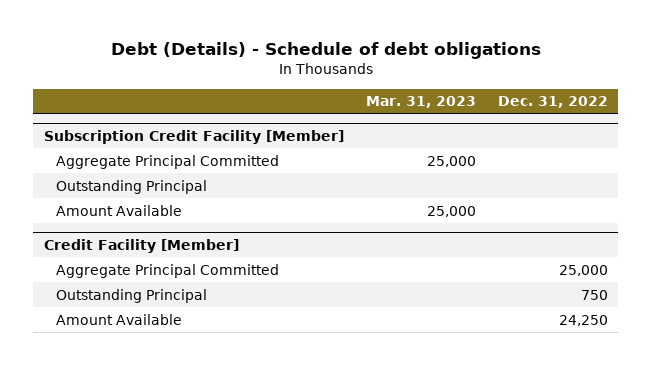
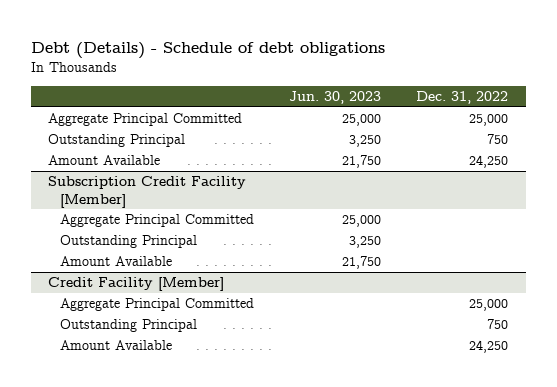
- | Mar. 31, 2023 | Dec. 31, 2022
+ | Jun. 30, 2023 | Dec. 31, 2022
+ Aggregate Principal Committed | 25,000 | 25,000
+ Outstanding Principal | 3,250 | 750
+ Amount Available | 21,750 | 24,250

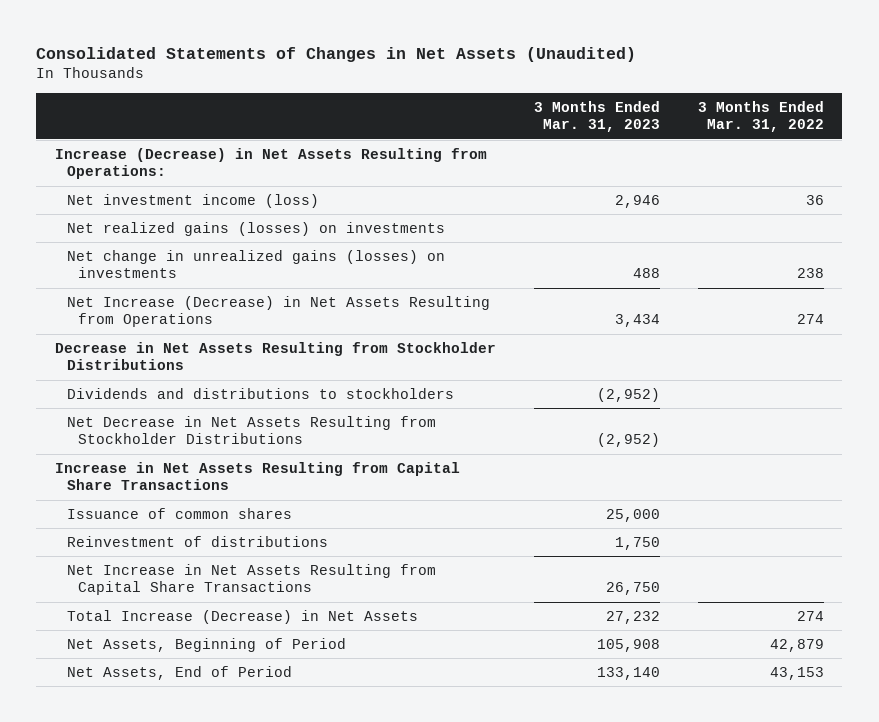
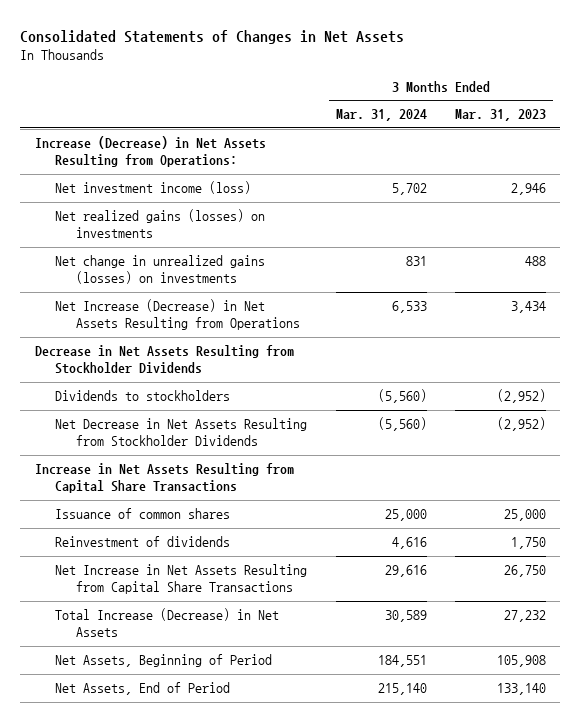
- Consolidated Statements of Changes in Net Assets (Unaudited)
+ Consolidated Statements of Changes in Net Assets
- | 3 Months Ended Mar. 31, 2023 | 3 Months Ended Mar. 31, 2022
+ | 3 Months Ended Mar. 31, 2024 | 3 Months Ended Mar. 31, 2023
- Decrease in Net Assets Resulting from Stockholder Distributions
- Dividends and distributions to stockholders | (2,952) |
- Net Decrease in Net Assets Resulting from Stockholder Distributions | (2,952) |
+ Decrease in Net Assets Resulting from Stockholder Dividends
+ Dividends to stockholders | (5,560) | (2,952)
+ Net Decrease in Net Assets Resulting from Stockholder Dividends | (5,560) | (2,952)
- Reinvestment of distributions | 1,750 |
+ Reinvestment of dividends | 4,616 | 1,750

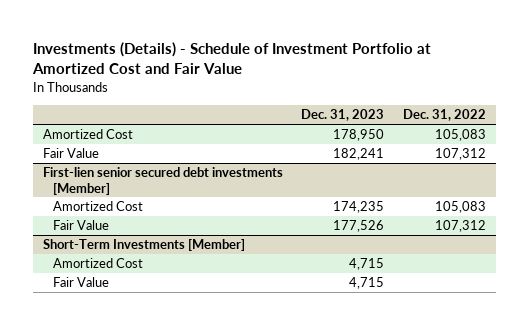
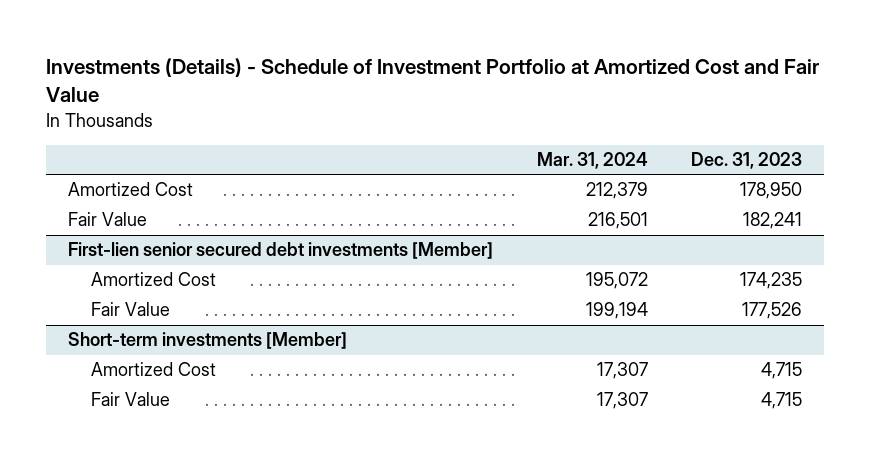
- | Dec. 31, 2023 | Dec. 31, 2022
+ | Mar. 31, 2024 | Dec. 31, 2023
- Short-Term Investments [Member]
+ Short-term investments [Member]

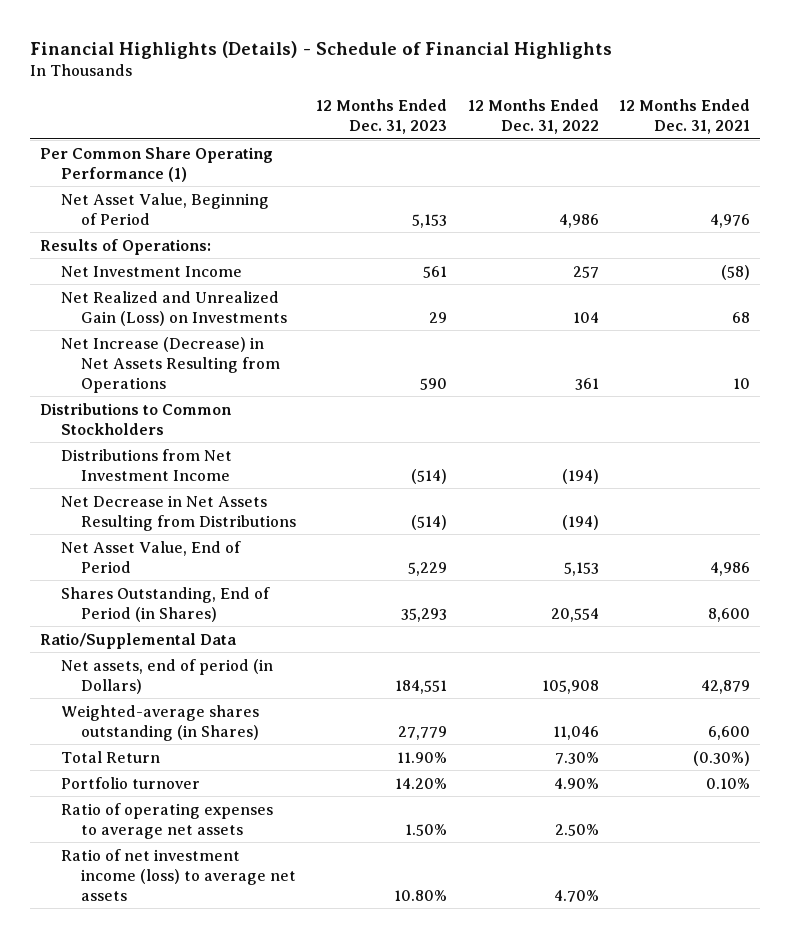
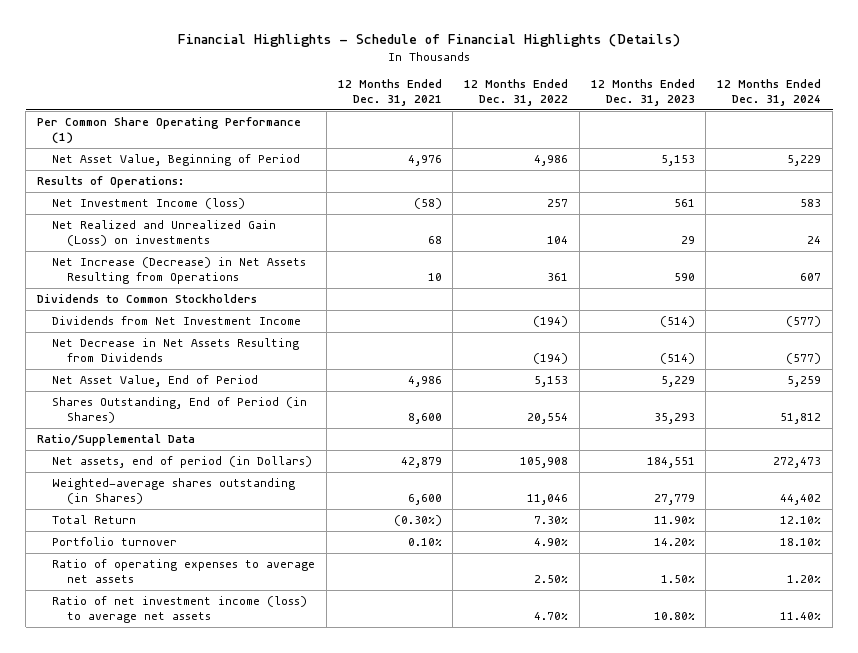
- Financial Highlights (Details) - Schedule of Financial Highlights
+ Financial Highlights - Schedule of Financial Highlights (Details)
- | 12 Months Ended Dec. 31, 2023 | 12 Months Ended Dec. 31, 2022 | 12 Months Ended Dec. 31, 2021
+ | 12 Months Ended Dec. 31, 2021 | 12 Months Ended Dec. 31, 2022 | 12 Months Ended Dec. 31, 2023 | 12 Months Ended Dec. 31, 2024
- Net Investment Income | 561 | 257 | (58)
- Net Realized and Unrealized Gain (Loss) on Investments | 29 | 104 | 68
+ Net Investment Income (loss) | (58) | 257 | 561 | 583
+ Net Realized and Unrealized Gain (Loss) on investments | 68 | 104 | 29 | 24
- Distributions to Common Stockholders
- Distributions from Net Investment Income | (514) | (194) |
- Net Decrease in Net Assets Resulting from Distributions | (514) | (194) |
+ Dividends to Common Stockholders
+ Dividends from Net Investment Income | | (194) | (514) | (577)
+ Net Decrease in Net Assets Resulting from Dividends | | (194) | (514) | (577)

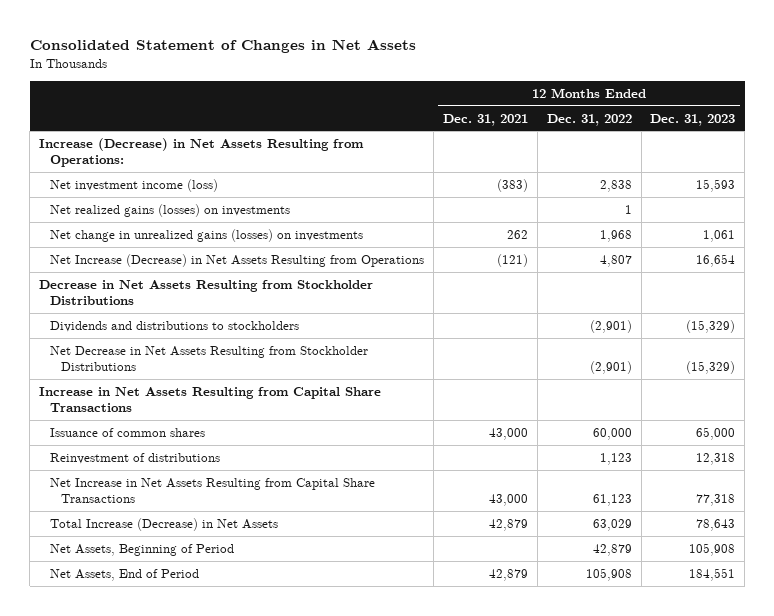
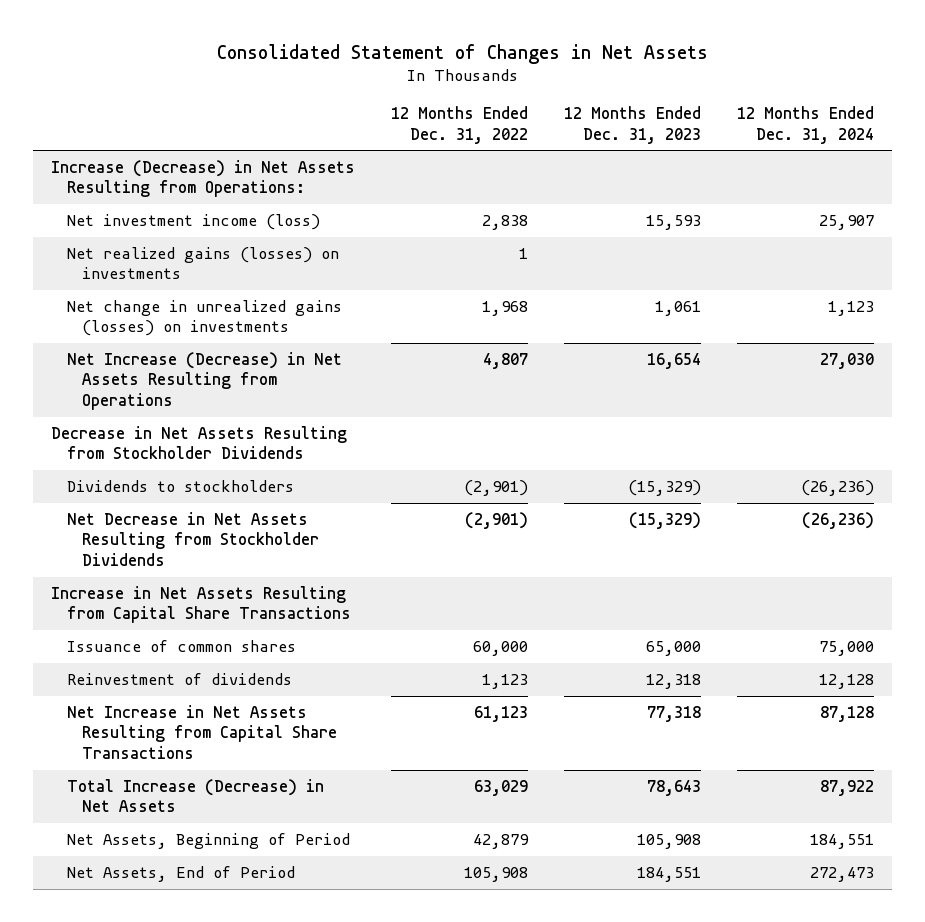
- | 12 Months Ended Dec. 31, 2021 | 12 Months Ended Dec. 31, 2022 | 12 Months Ended Dec. 31, 2023
+ | 12 Months Ended Dec. 31, 2022 | 12 Months Ended Dec. 31, 2023 | 12 Months Ended Dec. 31, 2024
- Decrease in Net Assets Resulting from Stockholder Distributions
- Dividends and distributions to stockholders | | (2,901) | (15,329)
- Net Decrease in Net Assets Resulting from Stockholder Distributions | | (2,901) | (15,329)
+ Decrease in Net Assets Resulting from Stockholder Dividends
+ Dividends to stockholders | (2,901) | (15,329) | (26,236)
+ Net Decrease in Net Assets Resulting from Stockholder Dividends | (2,901) | (15,329) | (26,236)
- Reinvestment of distributions | | 1,123 | 12,318
+ Reinvestment of dividends | 1,123 | 12,318 | 12,128

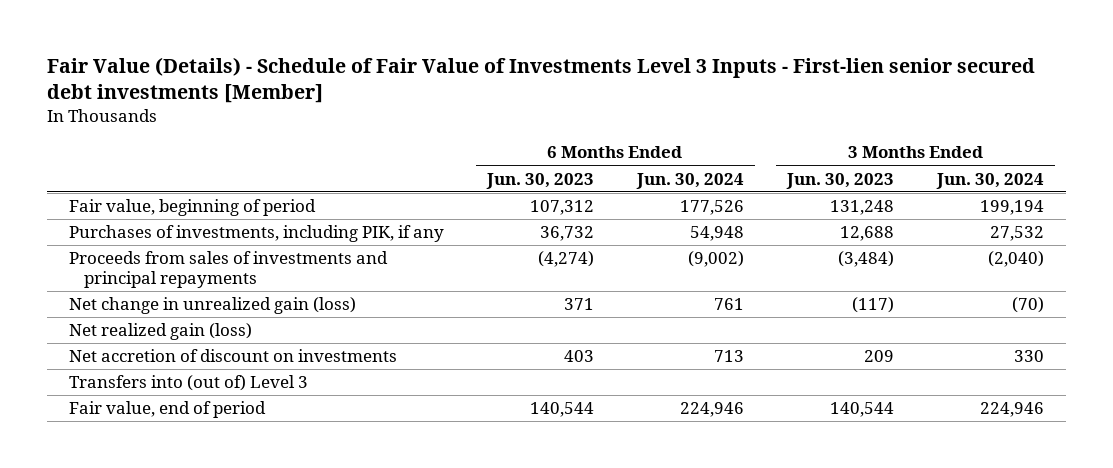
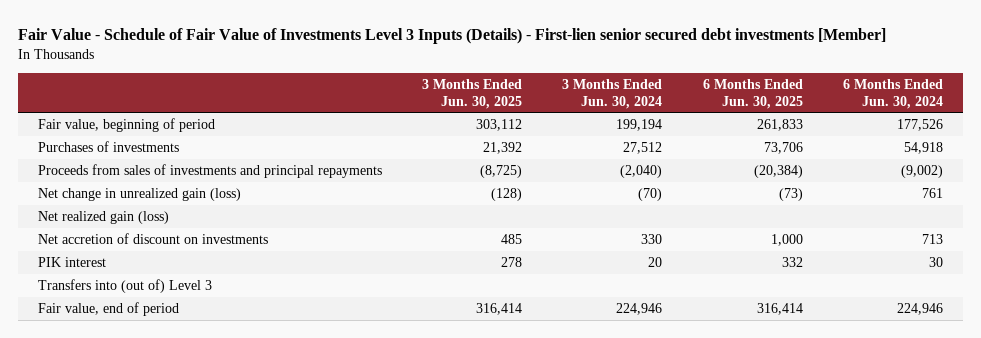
- Fair Value (Details) - Schedule of Fair Value of Investments Level 3 Inputs - First-lien senior secured debt investments [Member]
+ Fair Value - Schedule of Fair Value of Investments Level 3 Inputs (Details) - First-lien senior secured debt investments [Member]
- | 6 Months Ended Jun. 30, 2023 | 6 Months Ended Jun. 30, 2024 | 3 Months Ended Jun. 30, 2023 | 3 Months Ended Jun. 30, 2024
+ | 3 Months Ended Jun. 30, 2025 | 3 Months Ended Jun. 30, 2024 | 6 Months Ended Jun. 30, 2025 | 6 Months Ended Jun. 30, 2024
- Purchases of investments, including PIK, if any | 36,732 | 54,948 | 12,688 | 27,532
+ Purchases of investments | 21,392 | 27,512 | 73,706 | 54,918
+ PIK interest | 278 | 20 | 332 | 30

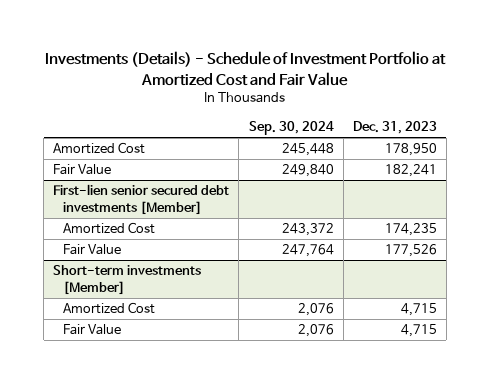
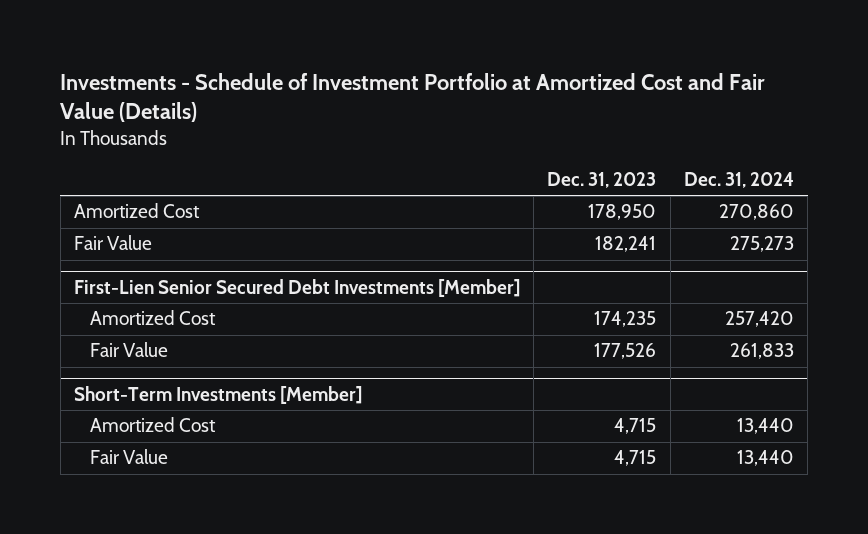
- Investments (Details) - Schedule of Investment Portfolio at Amortized Cost and Fair Value
+ Investments - Schedule of Investment Portfolio at Amortized Cost and Fair Value (Details)
- | Sep. 30, 2024 | Dec. 31, 2023
+ | Dec. 31, 2023 | Dec. 31, 2024
- First-lien senior secured debt investments [Member]
+ First-Lien Senior Secured Debt Investments [Member]
- Short-term investments [Member]
+ Short-Term Investments [Member]

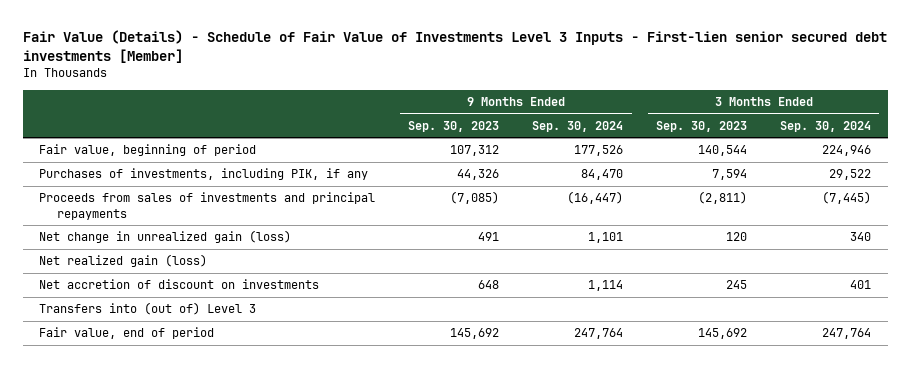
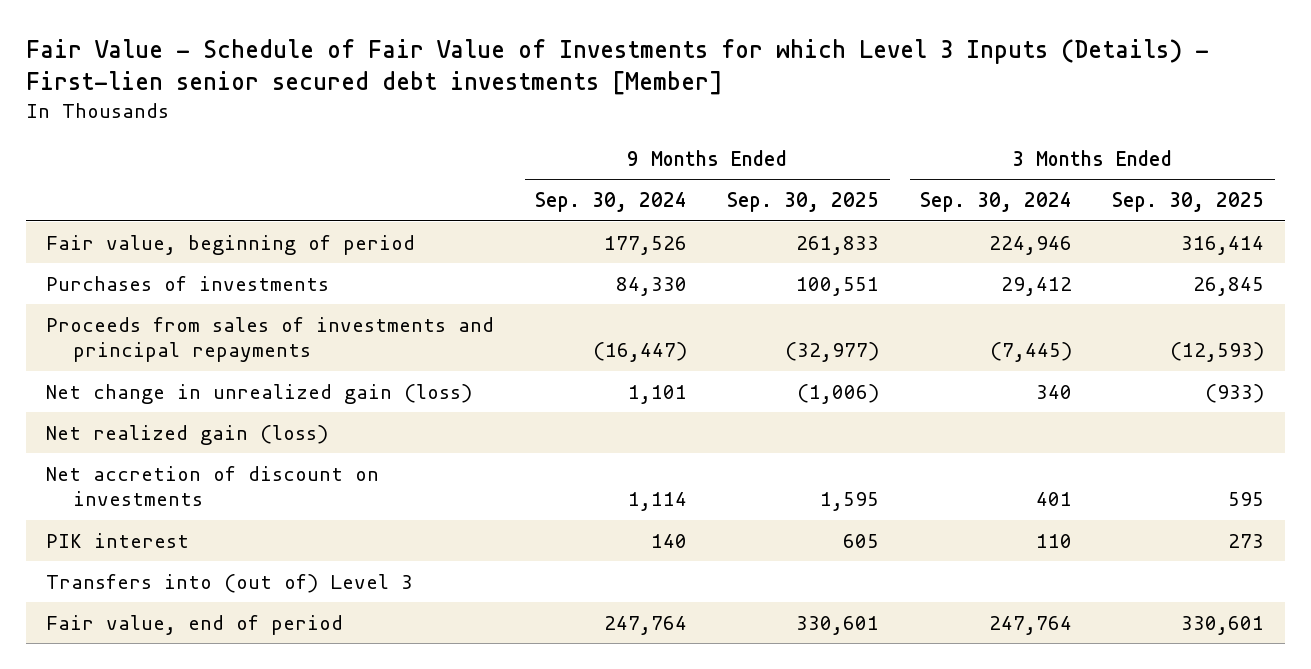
- Fair Value (Details) - Schedule of Fair Value of Investments Level 3 Inputs - First-lien senior secured debt investments [Member]
+ Fair Value - Schedule of Fair Value of Investments for which Level 3 Inputs (Details) - First-lien senior secured debt investments [Member]
- | 9 Months Ended Sep. 30, 2023 | 9 Months Ended Sep. 30, 2024 | 3 Months Ended Sep. 30, 2023 | 3 Months Ended Sep. 30, 2024
+ | 9 Months Ended Sep. 30, 2024 | 9 Months Ended Sep. 30, 2025 | 3 Months Ended Sep. 30, 2024 | 3 Months Ended Sep. 30, 2025
- Purchases of investments, including PIK, if any | 44,326 | 84,470 | 7,594 | 29,522
+ Purchases of investments | 84,330 | 100,551 | 29,412 | 26,845
+ PIK interest | 140 | 605 | 110 | 273

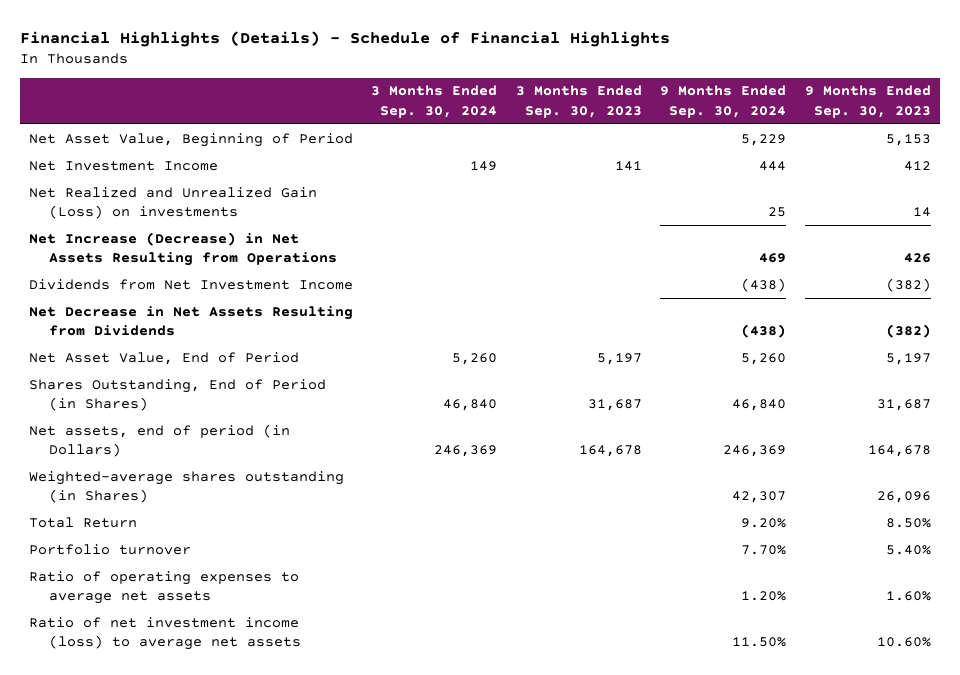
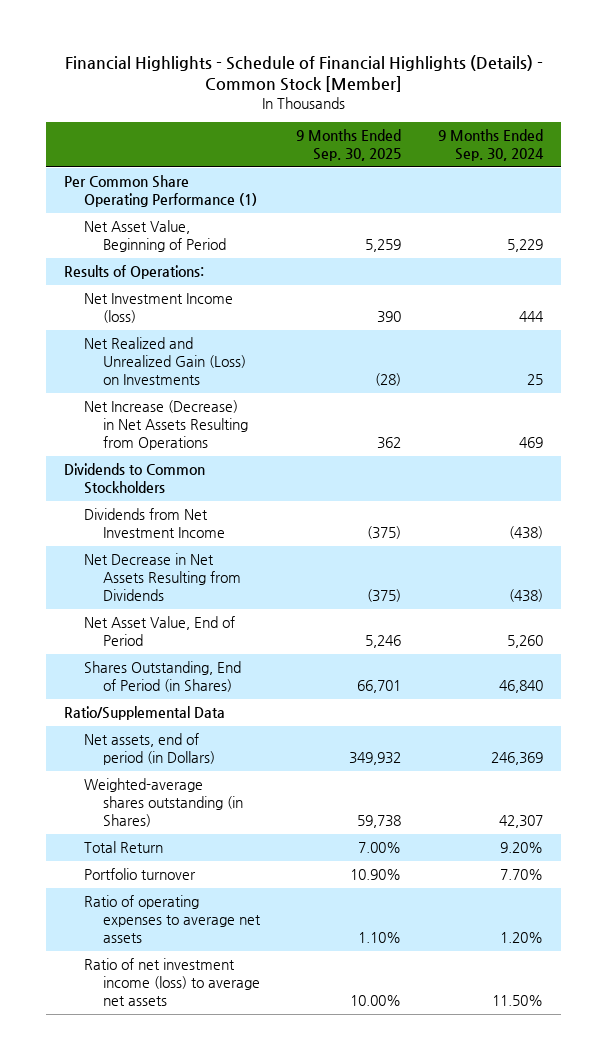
- Financial Highlights (Details) - Schedule of Financial Highlights
+ Financial Highlights - Schedule of Financial Highlights (Details) - Common Stock [Member]
- | 3 Months Ended Sep. 30, 2024 | 3 Months Ended Sep. 30, 2023 | 9 Months Ended Sep. 30, 2024 | 9 Months Ended Sep. 30, 2023
+ | 9 Months Ended Sep. 30, 2025 | 9 Months Ended Sep. 30, 2024
+ Per Common Share Operating Performance (1)
- Net Investment Income | 149 | 141 | 444 | 412
- Net Realized and Unrealized Gain (Loss) on investments | | | 25 | 14
+ Results of Operations:
+ Net Investment Income (loss) | 390 | 444
+ Net Realized and Unrealized Gain (Loss) on Investments | (28) | 25
+ Dividends to Common Stockholders
+ Ratio/Supplemental Data

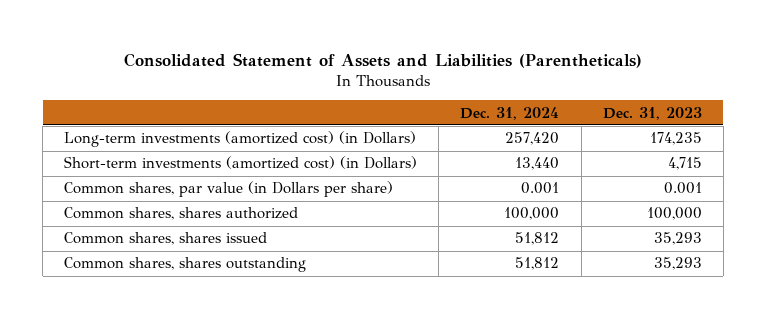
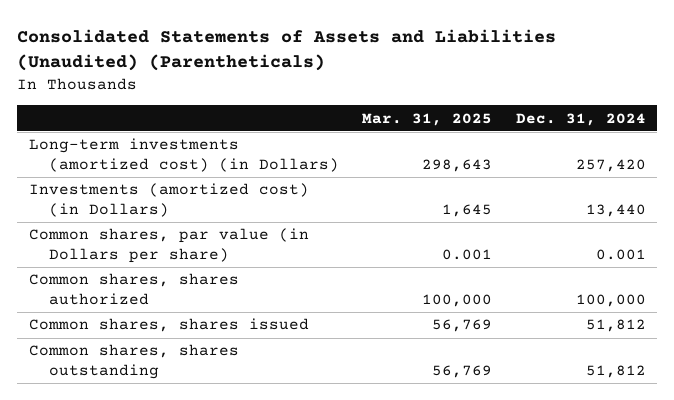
- Consolidated Statement of Assets and Liabilities (Parentheticals)
+ Consolidated Statements of Assets and Liabilities (Unaudited) (Parentheticals)
- | Dec. 31, 2024 | Dec. 31, 2023
+ | Mar. 31, 2025 | Dec. 31, 2024
- Short-term investments (amortized cost) (in Dollars) | 13,440 | 4,715
+ Investments (amortized cost) (in Dollars) | 1,645 | 13,440

